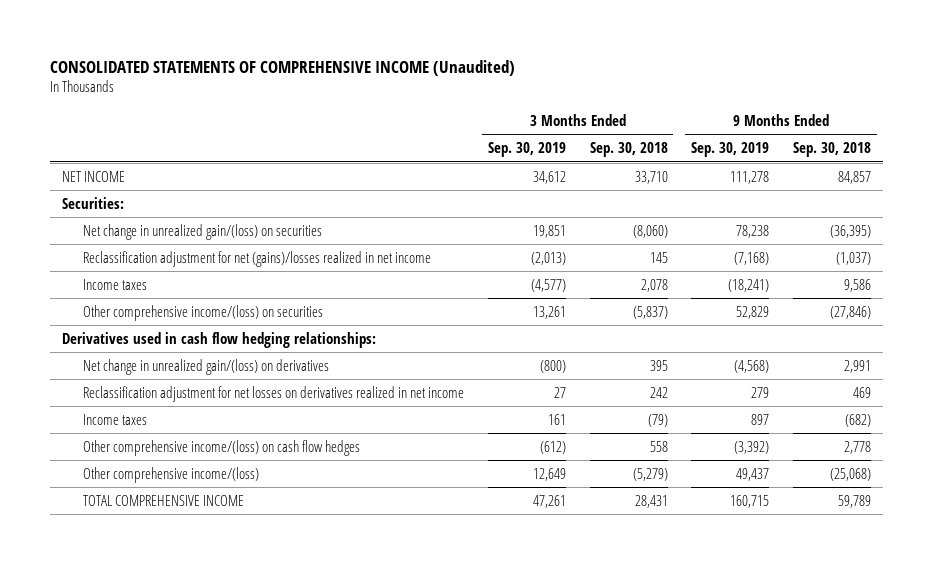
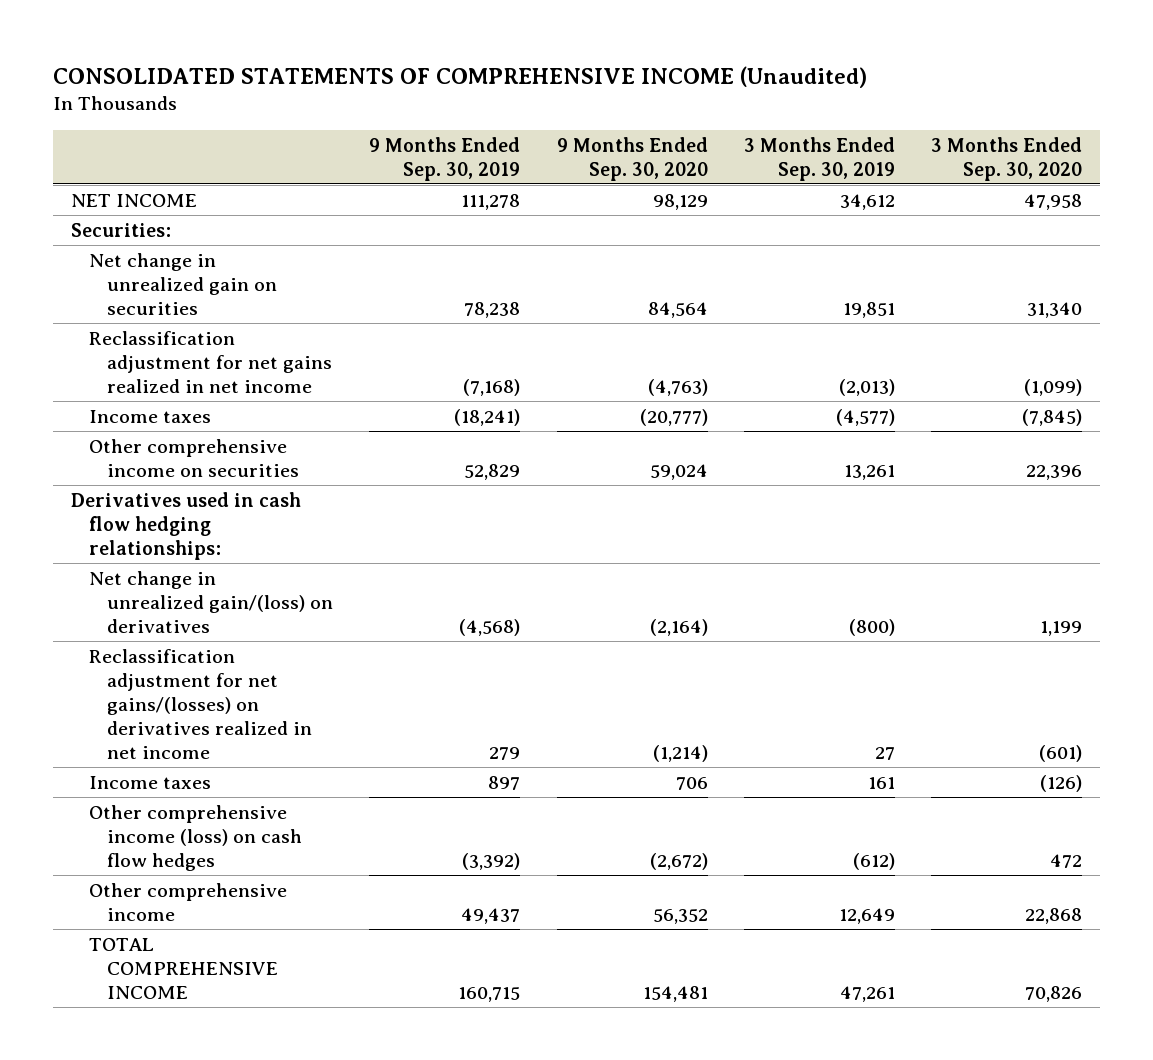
- | 3 Months Ended Sep. 30, 2019 | 3 Months Ended Sep. 30, 2018 | 9 Months Ended Sep. 30, 2019 | 9 Months Ended Sep. 30, 2018
+ | 9 Months Ended Sep. 30, 2019 | 9 Months Ended Sep. 30, 2020 | 3 Months Ended Sep. 30, 2019 | 3 Months Ended Sep. 30, 2020
- Net change in unrealized gain/(loss) on securities | 19,851 | (8,060) | 78,238 | (36,395)
- Reclassification adjustment for net (gains)/losses realized in net income | (2,013) | 145 | (7,168) | (1,037)
+ Net change in unrealized gain on securities | 78,238 | 84,564 | 19,851 | 31,340
+ Reclassification adjustment for net gains realized in net income | (7,168) | (4,763) | (2,013) | (1,099)
- Other comprehensive income/(loss) on securities | 13,261 | (5,837) | 52,829 | (27,846)
+ Other comprehensive income on securities | 52,829 | 59,024 | 13,261 | 22,396
- Reclassification adjustment for net losses on derivatives realized in net income | 27 | 242 | 279 | 469
+ Reclassification adjustment for net gains/(losses) on derivatives realized in net income | 279 | (1,214) | 27 | (601)
- Other comprehensive income/(loss) on cash flow hedges | (612) | 558 | (3,392) | 2,778
- Other comprehensive income/(loss) | 12,649 | (5,279) | 49,437 | (25,068)
+ Other comprehensive income (loss) on cash flow hedges | (3,392) | (2,672) | (612) | 472
+ Other comprehensive income | 49,437 | 56,352 | 12,649 | 22,868

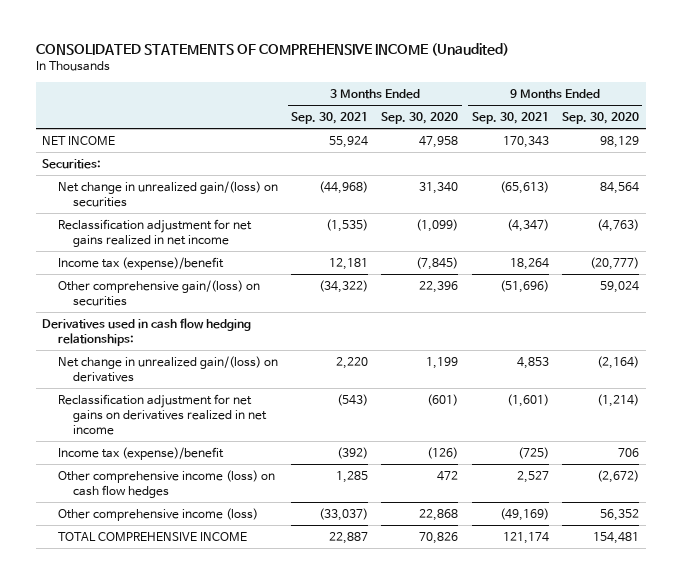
- | 9 Months Ended Sep. 30, 2019 | 9 Months Ended Sep. 30, 2020 | 3 Months Ended Sep. 30, 2019 | 3 Months Ended Sep. 30, 2020
+ | 3 Months Ended Sep. 30, 2021 | 3 Months Ended Sep. 30, 2020 | 9 Months Ended Sep. 30, 2021 | 9 Months Ended Sep. 30, 2020
- Net change in unrealized gain on securities | 78,238 | 84,564 | 19,851 | 31,340
+ Net change in unrealized gain/(loss) on securities | (44,968) | 31,340 | (65,613) | 84,564
- Income taxes | (18,241) | (20,777) | (4,577) | (7,845)
- Other comprehensive income on securities | 52,829 | 59,024 | 13,261 | 22,396
+ Income tax (expense)/benefit | 12,181 | (7,845) | 18,264 | (20,777)
+ Other comprehensive gain/(loss) on securities | (34,322) | 22,396 | (51,696) | 59,024
- Reclassification adjustment for net gains/(losses) on derivatives realized in net income | 279 | (1,214) | 27 | (601)
- Income taxes | 897 | 706 | 161 | (126)
+ Reclassification adjustment for net gains on derivatives realized in net income | (543) | (601) | (1,601) | (1,214)
+ Income tax (expense)/benefit | (392) | (126) | (725) | 706
- Other comprehensive income | 49,437 | 56,352 | 12,649 | 22,868
+ Other comprehensive income (loss) | (33,037) | 22,868 | (49,169) | 56,352

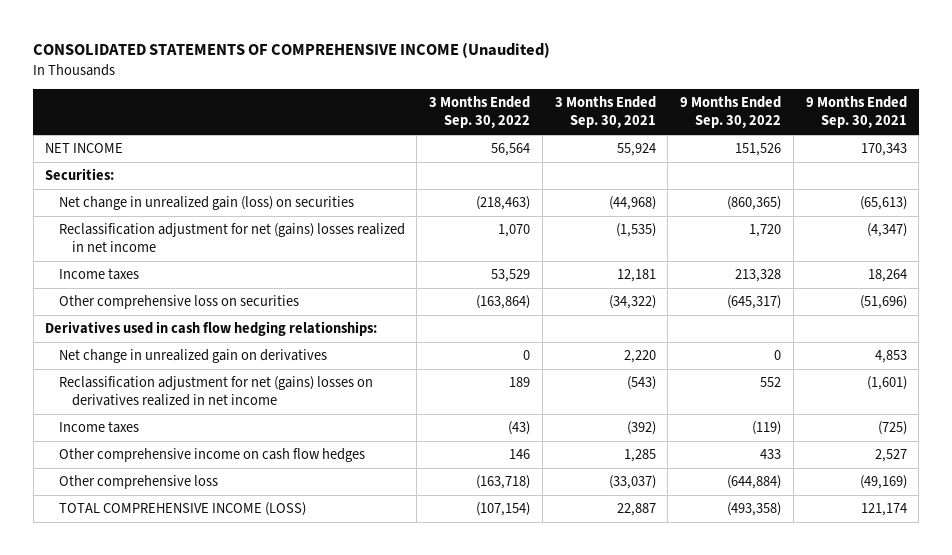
- | 3 Months Ended Sep. 30, 2021 | 3 Months Ended Sep. 30, 2020 | 9 Months Ended Sep. 30, 2021 | 9 Months Ended Sep. 30, 2020
+ | 3 Months Ended Sep. 30, 2022 | 3 Months Ended Sep. 30, 2021 | 9 Months Ended Sep. 30, 2022 | 9 Months Ended Sep. 30, 2021
- Net change in unrealized gain/(loss) on securities | (44,968) | 31,340 | (65,613) | 84,564
- Reclassification adjustment for net gains realized in net income | (1,535) | (1,099) | (4,347) | (4,763)
- Income tax (expense)/benefit | 12,181 | (7,845) | 18,264 | (20,777)
- Other comprehensive gain/(loss) on securities | (34,322) | 22,396 | (51,696) | 59,024
+ Net change in unrealized gain (loss) on securities | (218,463) | (44,968) | (860,365) | (65,613)
+ Reclassification adjustment for net (gains) losses realized in net income | 1,070 | (1,535) | 1,720 | (4,347)
+ Income taxes | 53,529 | 12,181 | 213,328 | 18,264
+ Other comprehensive loss on securities | (163,864) | (34,322) | (645,317) | (51,696)
- Net change in unrealized gain/(loss) on derivatives | 2,220 | 1,199 | 4,853 | (2,164)
- Reclassification adjustment for net gains on derivatives realized in net income | (543) | (601) | (1,601) | (1,214)
- Income tax (expense)/benefit | (392) | (126) | (725) | 706
- Other comprehensive income (loss) on cash flow hedges | 1,285 | 472 | 2,527 | (2,672)
- Other comprehensive income (loss) | (33,037) | 22,868 | (49,169) | 56,352
- TOTAL COMPREHENSIVE INCOME | 22,887 | 70,826 | 121,174 | 154,481
+ Net change in unrealized gain on derivatives | 0 | 2,220 | 0 | 4,853
+ Reclassification adjustment for net (gains) losses on derivatives realized in net income | 189 | (543) | 552 | (1,601)
+ Income taxes | (43) | (392) | (119) | (725)
+ Other comprehensive income on cash flow hedges | 146 | 1,285 | 433 | 2,527
+ Other comprehensive loss | (163,718) | (33,037) | (644,884) | (49,169)
+ TOTAL COMPREHENSIVE INCOME (LOSS) | (107,154) | 22,887 | (493,358) | 121,174

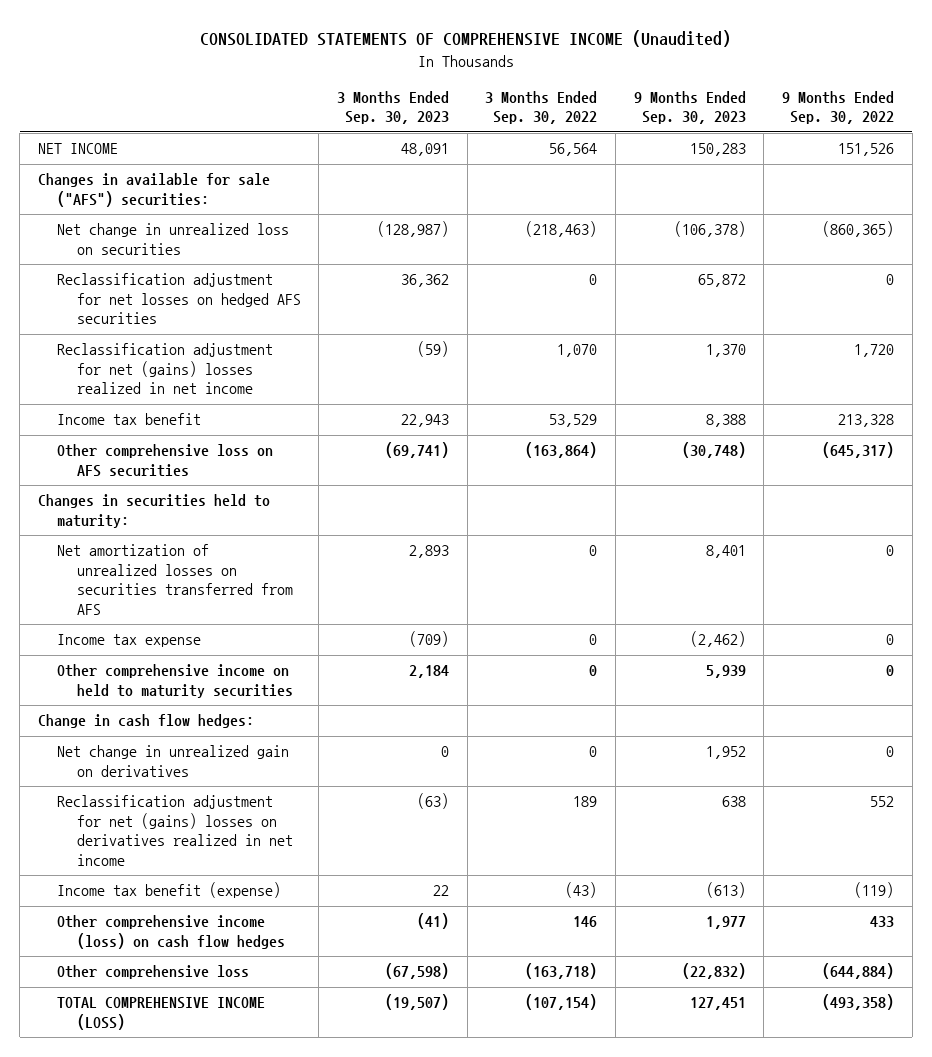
- | 3 Months Ended Sep. 30, 2022 | 3 Months Ended Sep. 30, 2021 | 9 Months Ended Sep. 30, 2022 | 9 Months Ended Sep. 30, 2021
+ | 3 Months Ended Sep. 30, 2023 | 3 Months Ended Sep. 30, 2022 | 9 Months Ended Sep. 30, 2023 | 9 Months Ended Sep. 30, 2022
- Securities:
- Net change in unrealized gain (loss) on securities | (218,463) | (44,968) | (860,365) | (65,613)
+ Changes in available for sale ("AFS") securities:
+ Net change in unrealized loss on securities | (128,987) | (218,463) | (106,378) | (860,365)
+ Reclassification adjustment for net losses on hedged AFS securities | 36,362 | 0 | 65,872 | 0
- Income taxes | 53,529 | 12,181 | 213,328 | 18,264
- Other comprehensive loss on securities | (163,864) | (34,322) | (645,317) | (51,696)
- Derivatives used in cash flow hedging relationships:
+ Income tax benefit | 22,943 | 53,529 | 8,388 | 213,328
+ Other comprehensive loss on AFS securities | (69,741) | (163,864) | (30,748) | (645,317)
+ Changes in securities held to maturity:
+ Net amortization of unrealized losses on securities transferred from AFS | 2,893 | 0 | 8,401 | 0
+ Income tax expense | (709) | 0 | (2,462) | 0
+ Other comprehensive income on held to maturity securities | 2,184 | 0 | 5,939 | 0
+ Change in cash flow hedges:
- Income taxes | (43) | (392) | (119) | (725)
- Other comprehensive income on cash flow hedges | 146 | 1,285 | 433 | 2,527
+ Income tax benefit (expense) | 22 | (43) | (613) | (119)
+ Other comprehensive income (loss) on cash flow hedges | (41) | 146 | 1,977 | 433

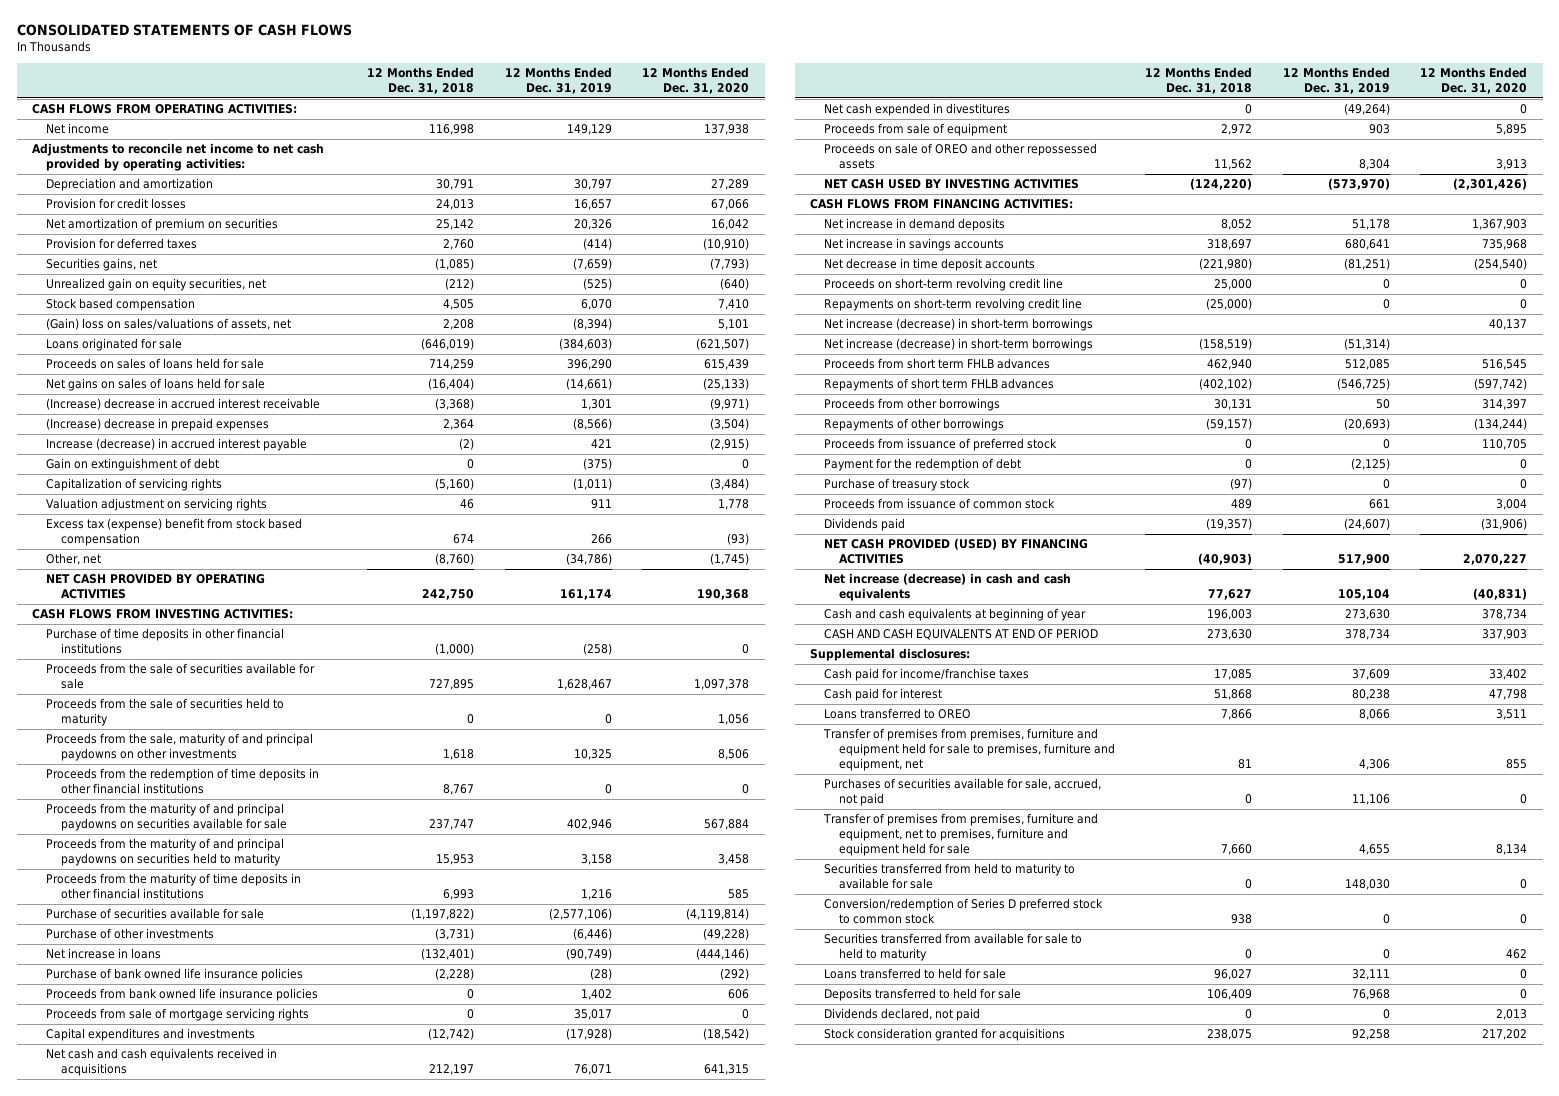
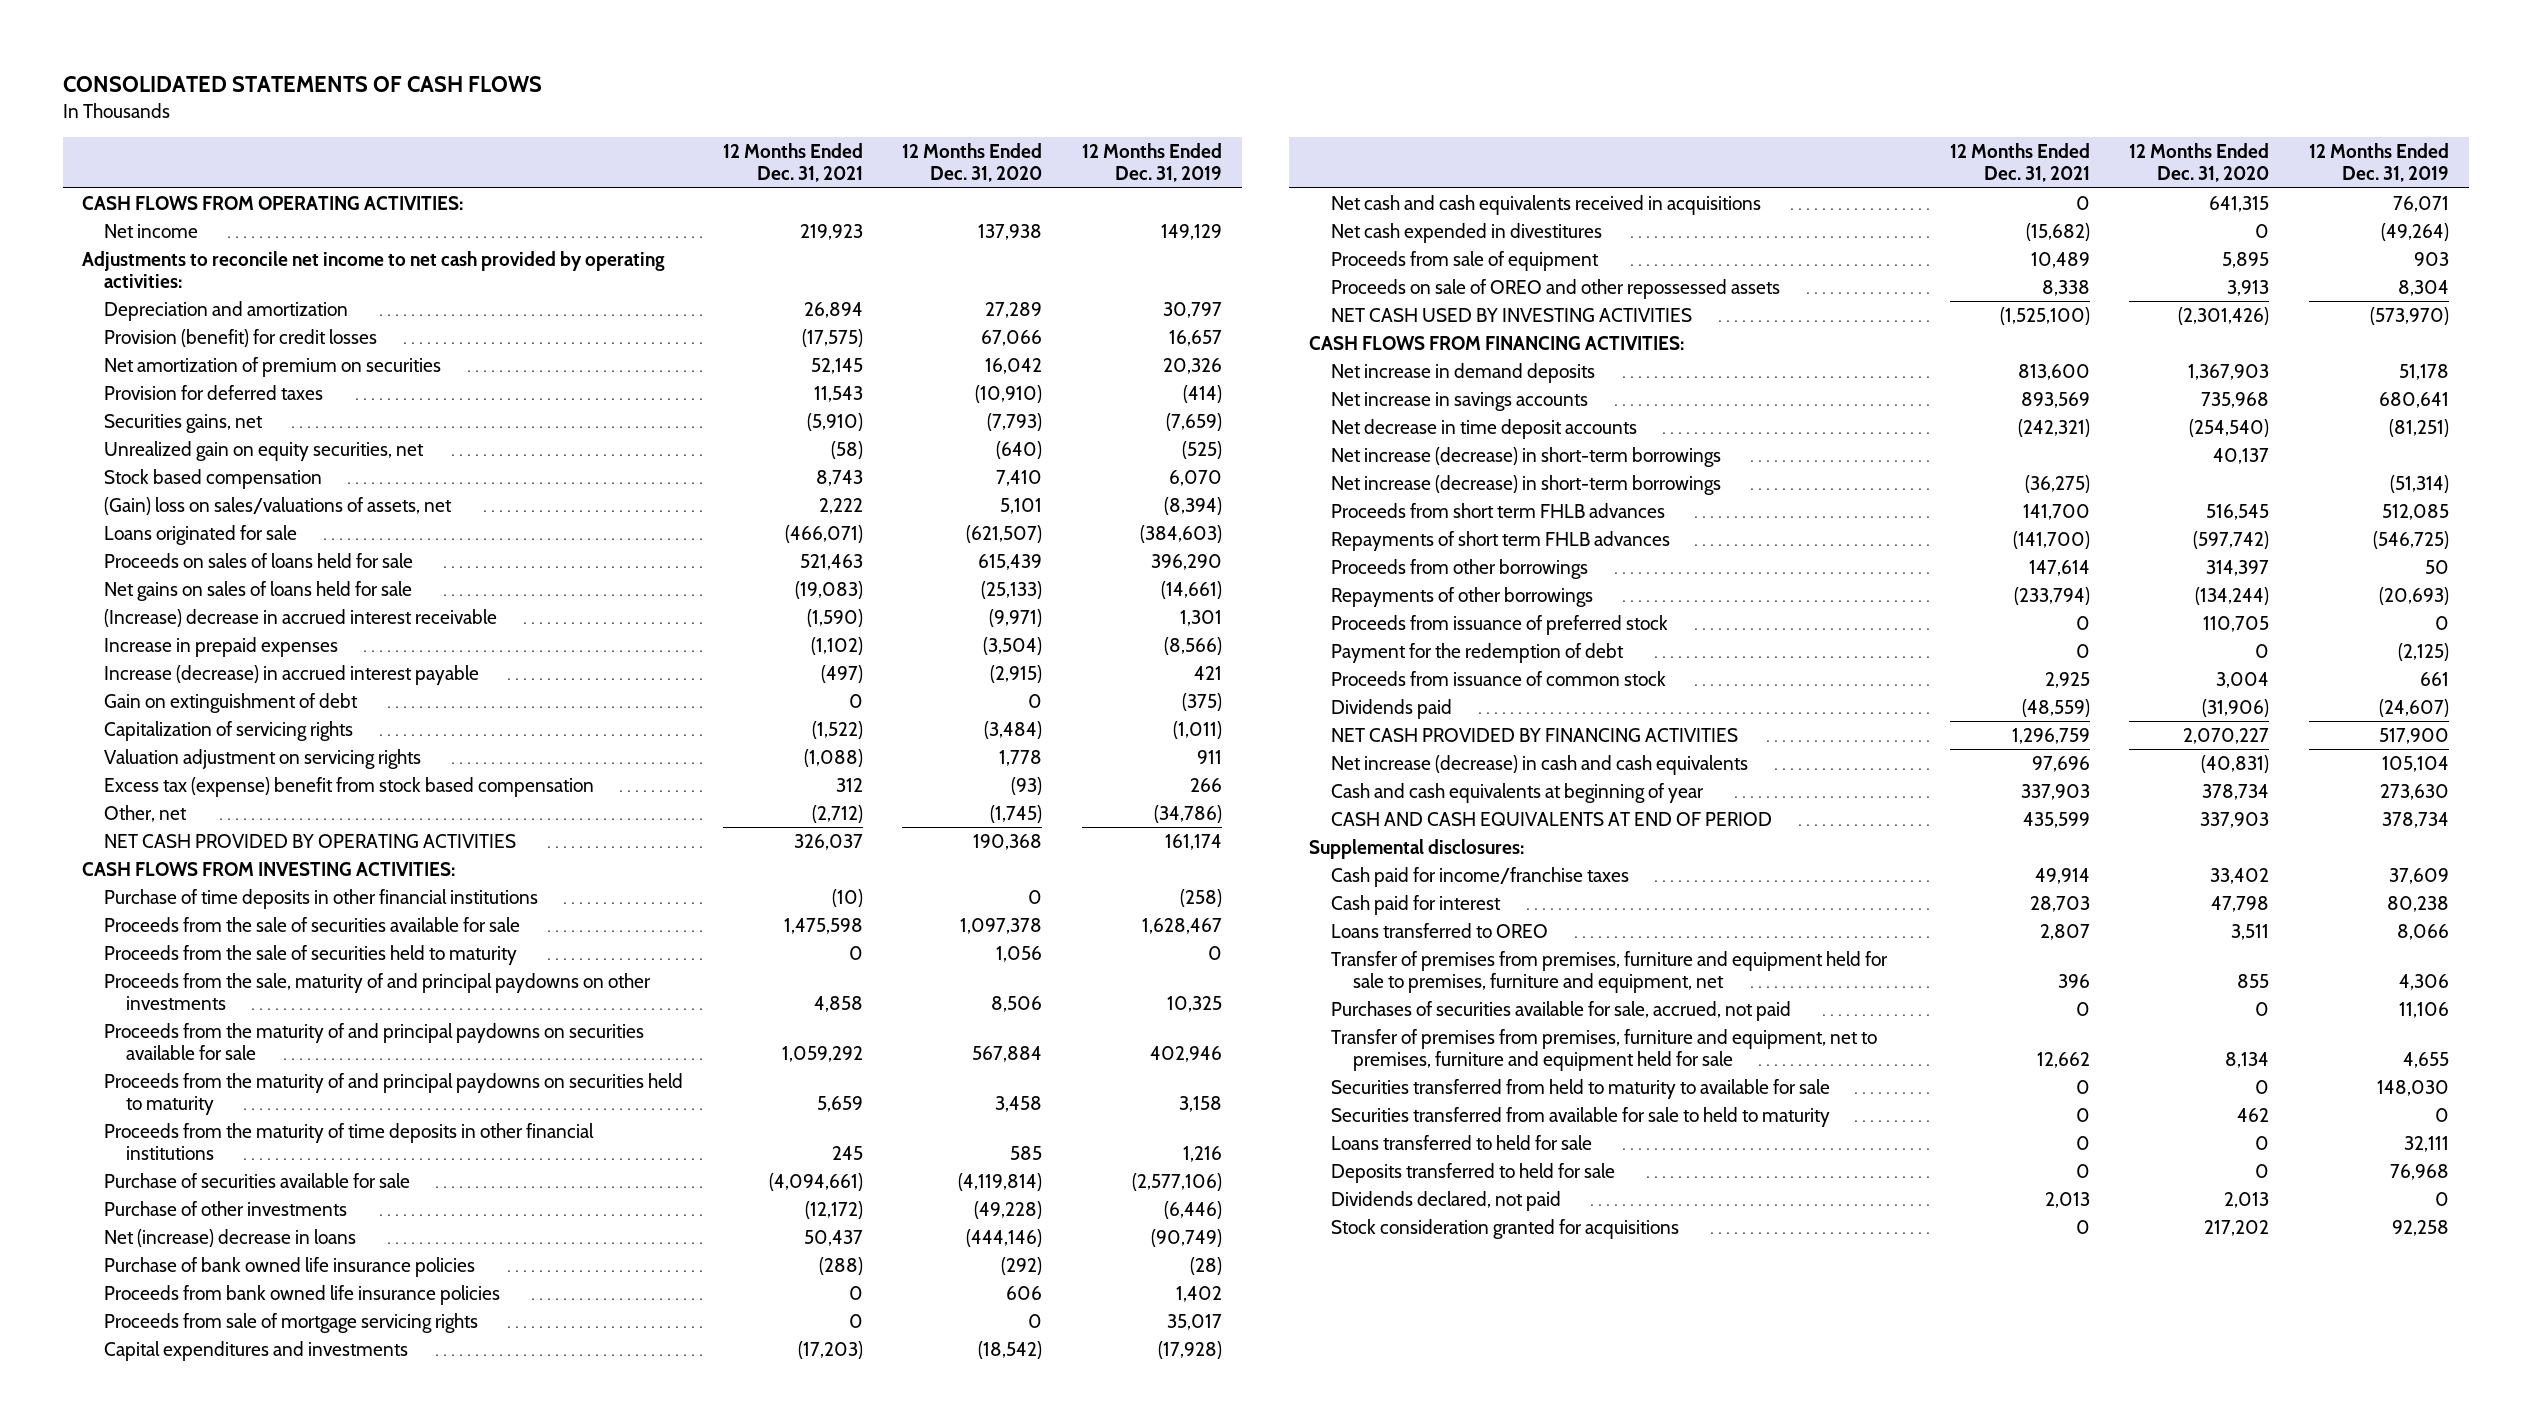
- | 12 Months Ended Dec. 31, 2018 | 12 Months Ended Dec. 31, 2019 | 12 Months Ended Dec. 31, 2020
+ | 12 Months Ended Dec. 31, 2021 | 12 Months Ended Dec. 31, 2020 | 12 Months Ended Dec. 31, 2019
- Provision for credit losses | 24,013 | 16,657 | 67,066
+ Provision (benefit) for credit losses | (17,575) | 67,066 | 16,657
- (Increase) decrease in prepaid expenses | 2,364 | (8,566) | (3,504)
+ Increase in prepaid expenses | (1,102) | (3,504) | (8,566)
- Proceeds from the redemption of time deposits in other financial institutions | 8,767 | 0 | 0
- Net increase in loans | (132,401) | (90,749) | (444,146)
+ Net (increase) decrease in loans | 50,437 | (444,146) | (90,749)
- Proceeds on short-term revolving credit line | 25,000 | 0 | 0
- Repayments on short-term revolving credit line | (25,000) | 0 | 0
- Purchase of treasury stock | (97) | 0 | 0
- NET CASH PROVIDED (USED) BY FINANCING ACTIVITIES | (40,903) | 517,900 | 2,070,227
+ NET CASH PROVIDED BY FINANCING ACTIVITIES | 1,296,759 | 2,070,227 | 517,900
- Conversion/redemption of Series D preferred stock to common stock | 938 | 0 | 0

